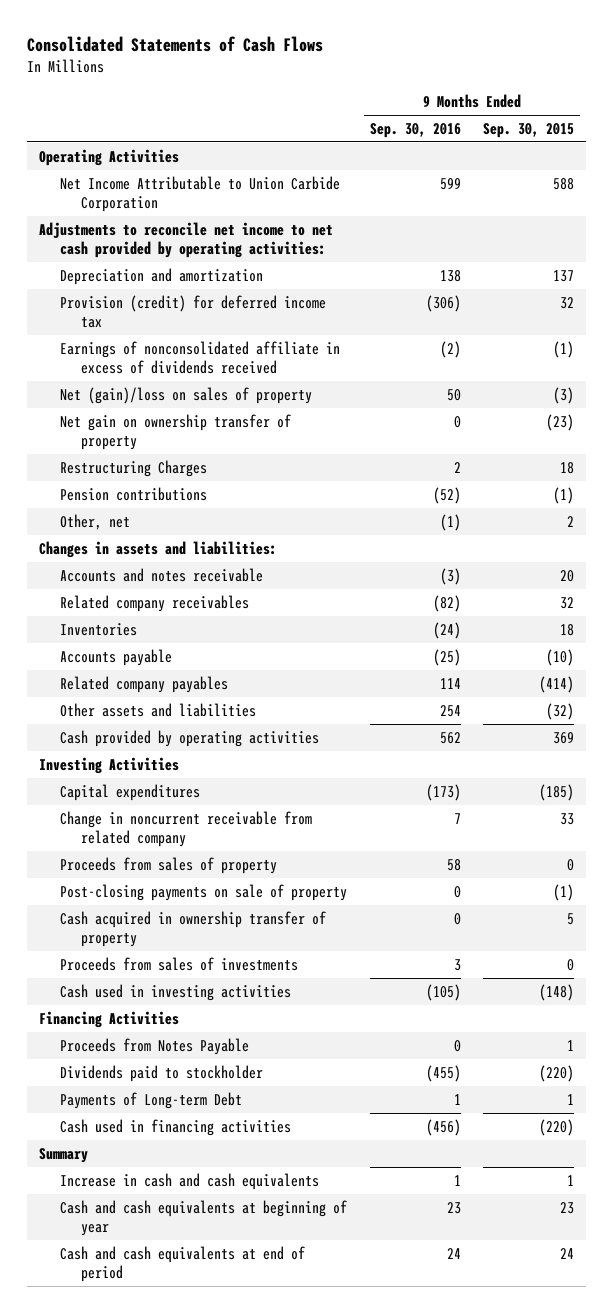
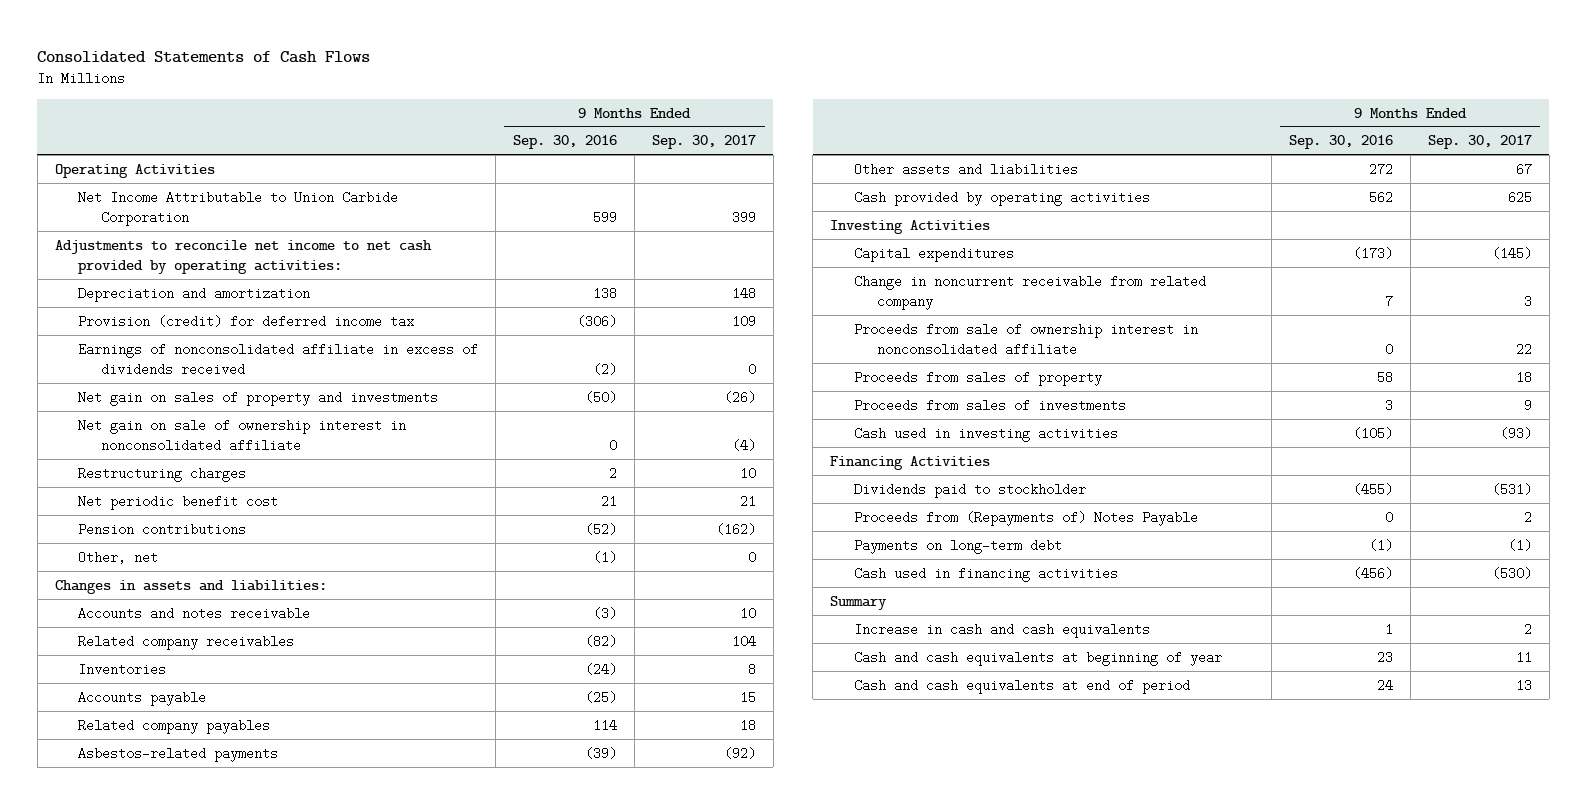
- | 9 Months Ended Sep. 30, 2016 | 9 Months Ended Sep. 30, 2015
+ | 9 Months Ended Sep. 30, 2016 | 9 Months Ended Sep. 30, 2017
- Net (gain)/loss on sales of property | 50 | (3)
- Net gain on ownership transfer of property | 0 | (23)
- Restructuring Charges | 2 | 18
+ Net gain on sales of property and investments | (50) | (26)
+ Net gain on sale of ownership interest in nonconsolidated affiliate | 0 | (4)
+ Restructuring charges | 2 | 10
+ Net periodic benefit cost | 21 | 21
- Other assets and liabilities | 254 | (32)
+ Asbestos-related payments | (39) | (92)
+ Other assets and liabilities | 272 | 67
+ Proceeds from sale of ownership interest in nonconsolidated affiliate | 0 | 22
- Post-closing payments on sale of property | 0 | (1)
- Cash acquired in ownership transfer of property | 0 | 5
- Proceeds from Notes Payable | 0 | 1
- Payments of Long-term Debt | 1 | 1
+ Proceeds from (Repayments of) Notes Payable | 0 | 2
+ Payments on long-term debt | (1) | (1)

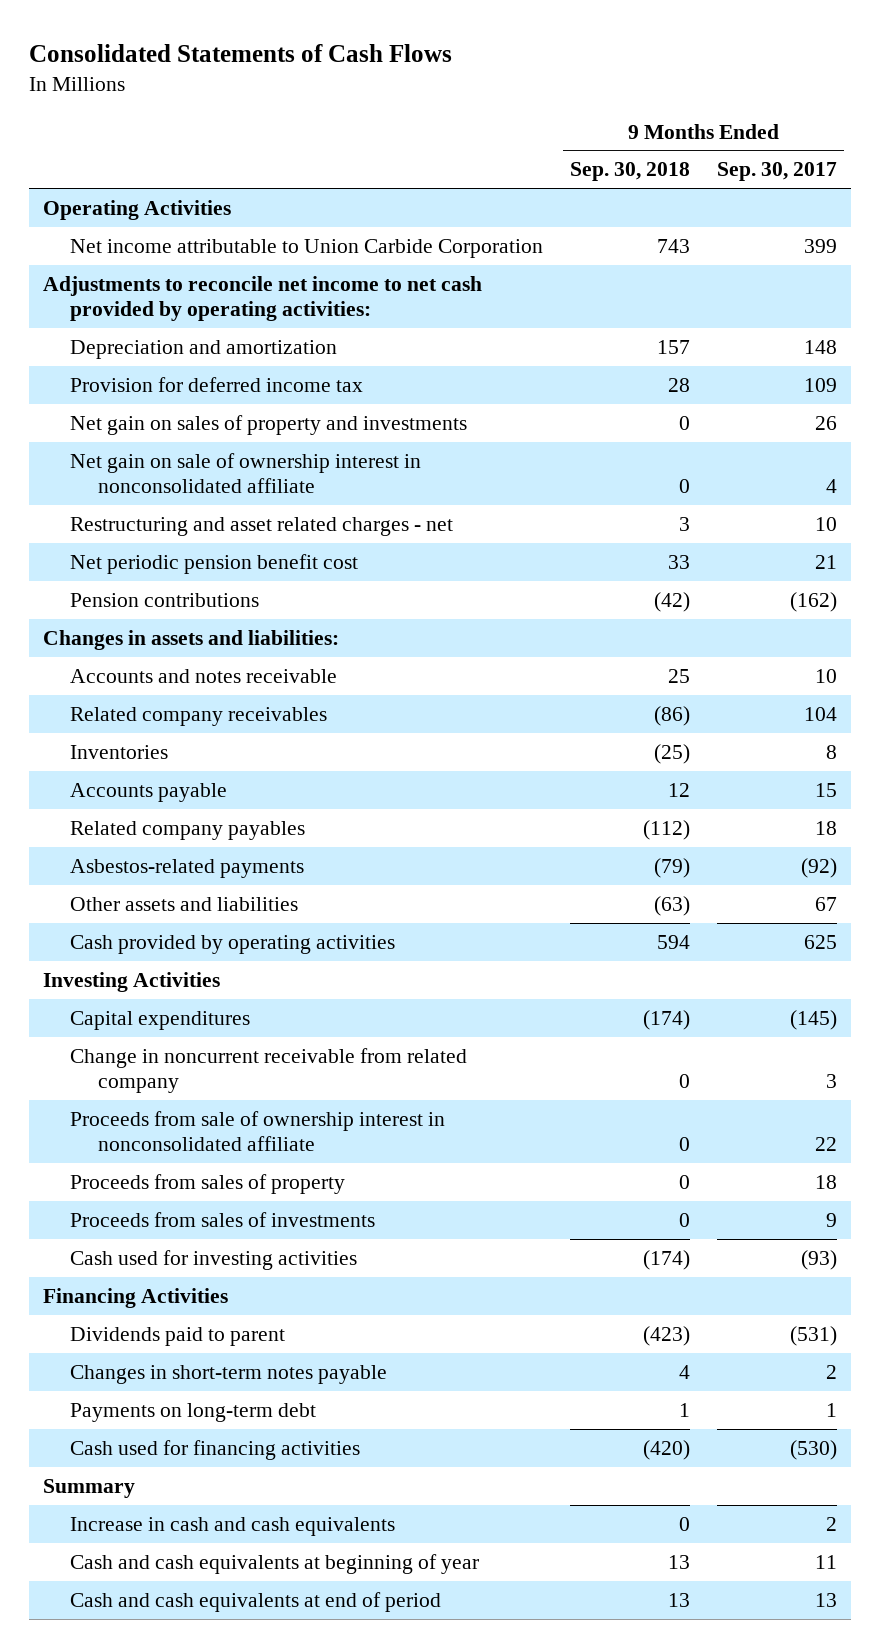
- | 9 Months Ended Sep. 30, 2016 | 9 Months Ended Sep. 30, 2017
+ | 9 Months Ended Sep. 30, 2018 | 9 Months Ended Sep. 30, 2017
- Net Income Attributable to Union Carbide Corporation | 599 | 399
+ Net income attributable to Union Carbide Corporation | 743 | 399
- Provision (credit) for deferred income tax | (306) | 109
- Earnings of nonconsolidated affiliate in excess of dividends received | (2) | 0
- Net gain on sales of property and investments | (50) | (26)
- Net gain on sale of ownership interest in nonconsolidated affiliate | 0 | (4)
- Restructuring charges | 2 | 10
- Net periodic benefit cost | 21 | 21
+ Provision for deferred income tax | 28 | 109
+ Net gain on sales of property and investments | 0 | 26
+ Net gain on sale of ownership interest in nonconsolidated affiliate | 0 | 4
+ Restructuring and asset related charges - net | 3 | 10
+ Net periodic pension benefit cost | 33 | 21
- Other, net | (1) | 0
- Cash used in investing activities | (105) | (93)
+ Cash used for investing activities | (174) | (93)
- Dividends paid to stockholder | (455) | (531)
- Proceeds from (Repayments of) Notes Payable | 0 | 2
- Payments on long-term debt | (1) | (1)
- Cash used in financing activities | (456) | (530)
+ Dividends paid to parent | (423) | (531)
+ Changes in short-term notes payable | 4 | 2
+ Payments on long-term debt | 1 | 1
+ Cash used for financing activities | (420) | (530)

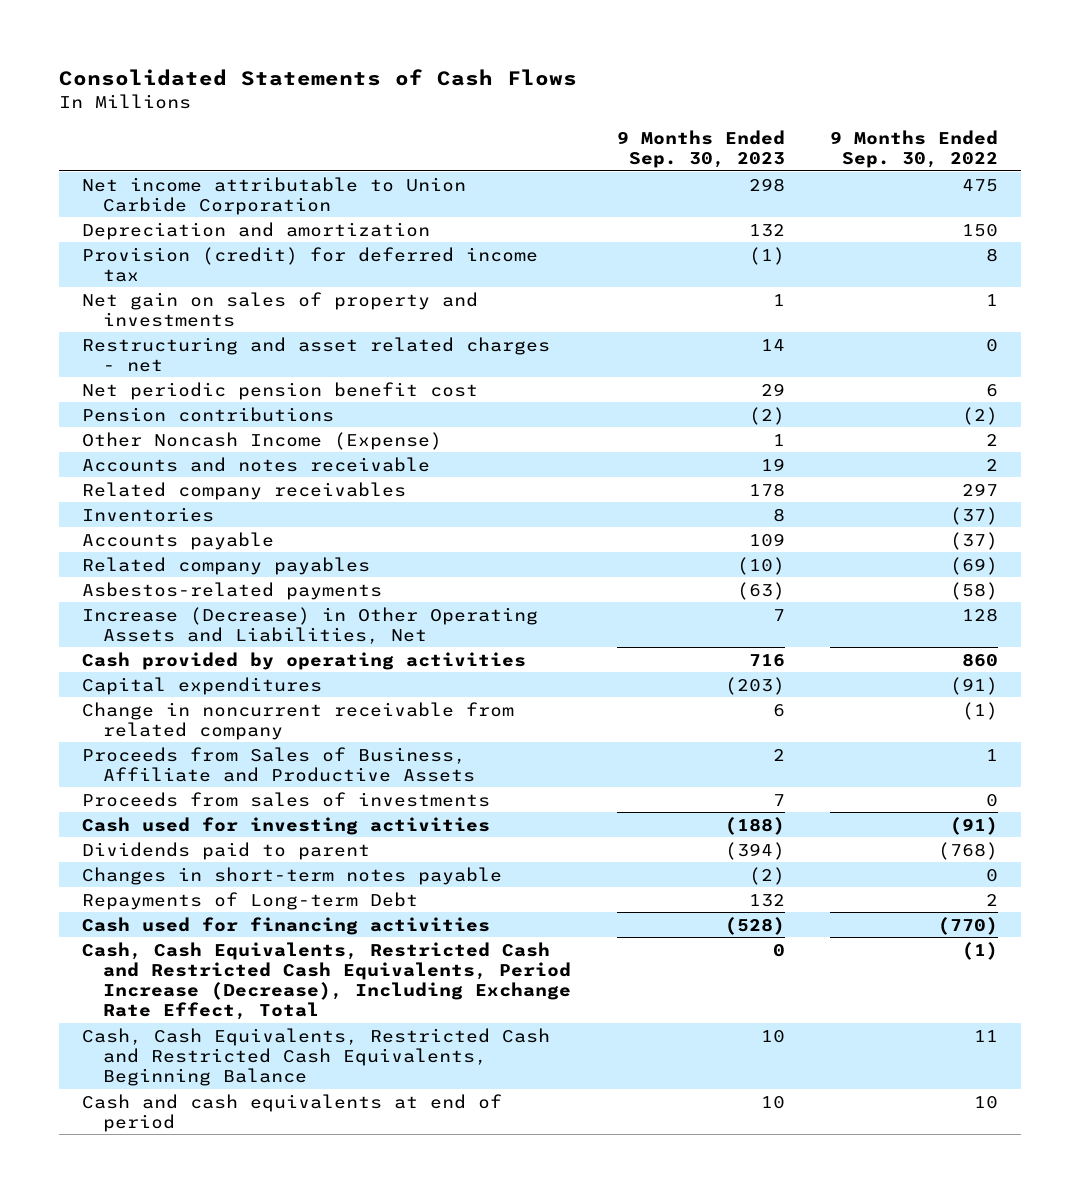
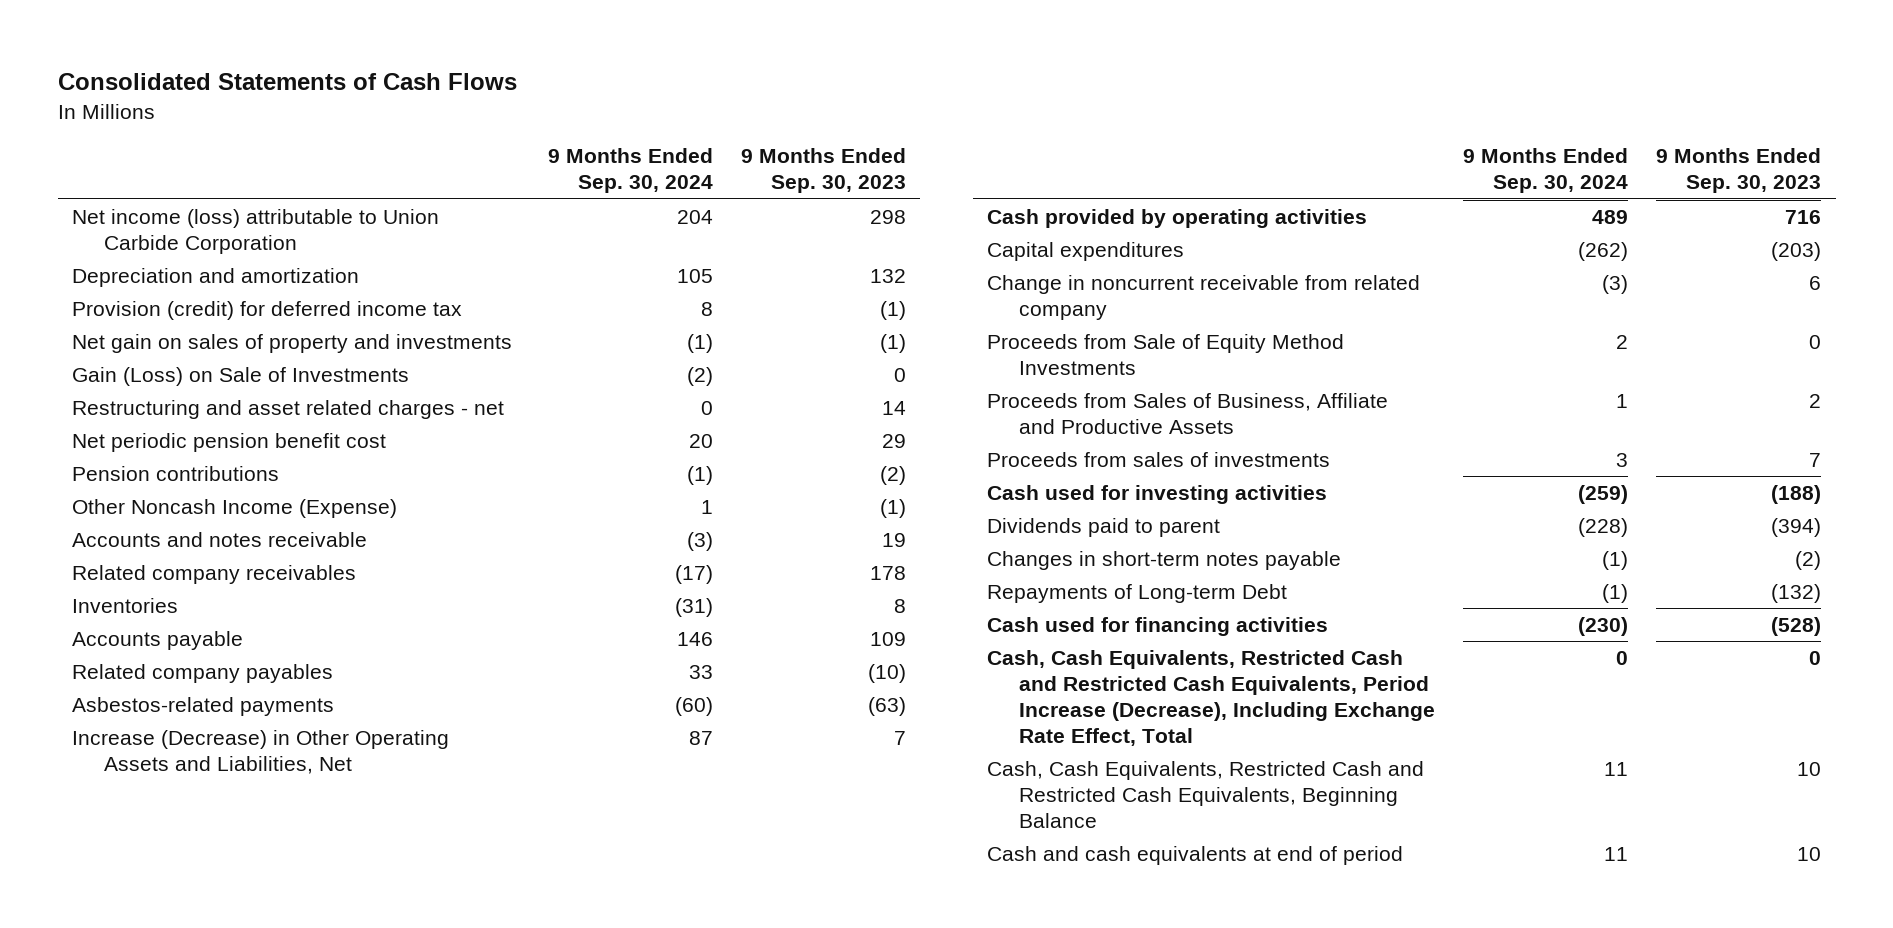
- | 9 Months Ended Sep. 30, 2023 | 9 Months Ended Sep. 30, 2022
+ | 9 Months Ended Sep. 30, 2024 | 9 Months Ended Sep. 30, 2023
- Net income attributable to Union Carbide Corporation | 298 | 475
+ Net income (loss) attributable to Union Carbide Corporation | 204 | 298
- Net gain on sales of property and investments | 1 | 1
+ Net gain on sales of property and investments | (1) | (1)
+ Gain (Loss) on Sale of Investments | (2) | 0
- Other Noncash Income (Expense) | 1 | 2
+ Other Noncash Income (Expense) | 1 | (1)
+ Proceeds from Sale of Equity Method Investments | 2 | 0
- Repayments of Long-term Debt | 132 | 2
+ Repayments of Long-term Debt | (1) | (132)

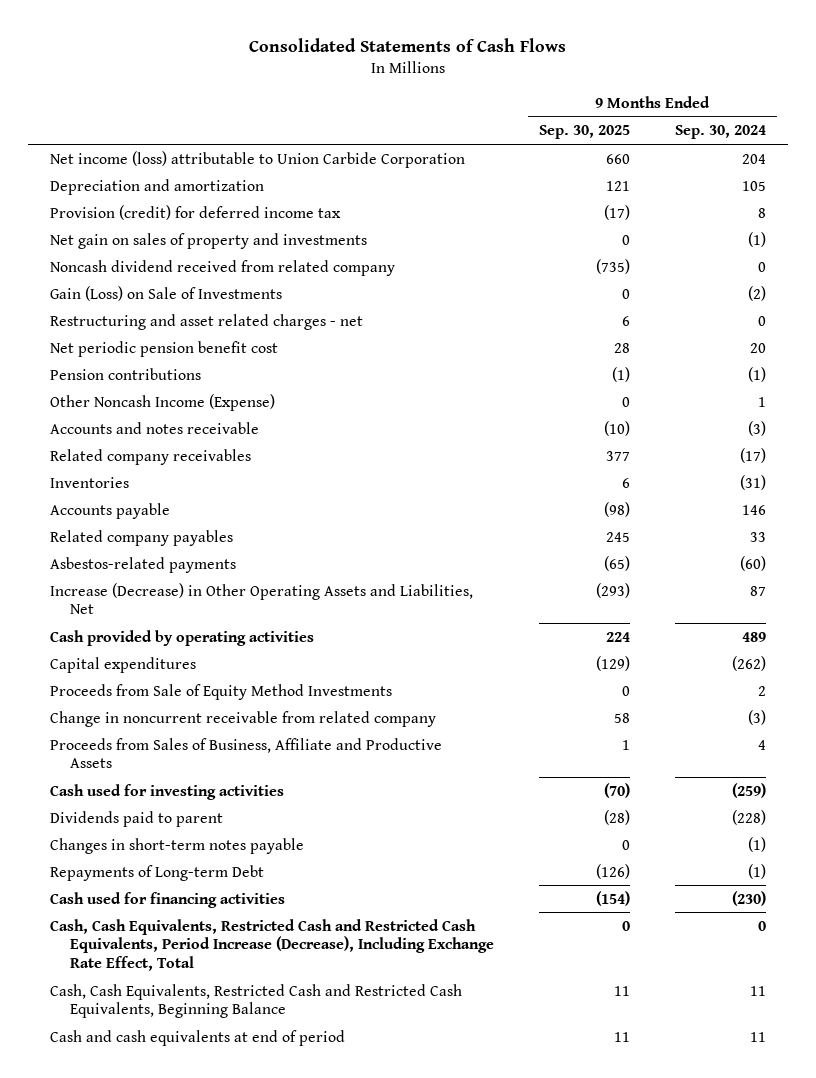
- | 9 Months Ended Sep. 30, 2024 | 9 Months Ended Sep. 30, 2023
+ | 9 Months Ended Sep. 30, 2025 | 9 Months Ended Sep. 30, 2024
+ Noncash dividend received from related company | (735) | 0
- Proceeds from Sales of Business, Affiliate and Productive Assets | 1 | 2
- Proceeds from sales of investments | 3 | 7
moved down: Change in noncurrent receivable from related company | 58 | (3)
+ Proceeds from Sales of Business, Affiliate and Productive Assets | 1 | 4

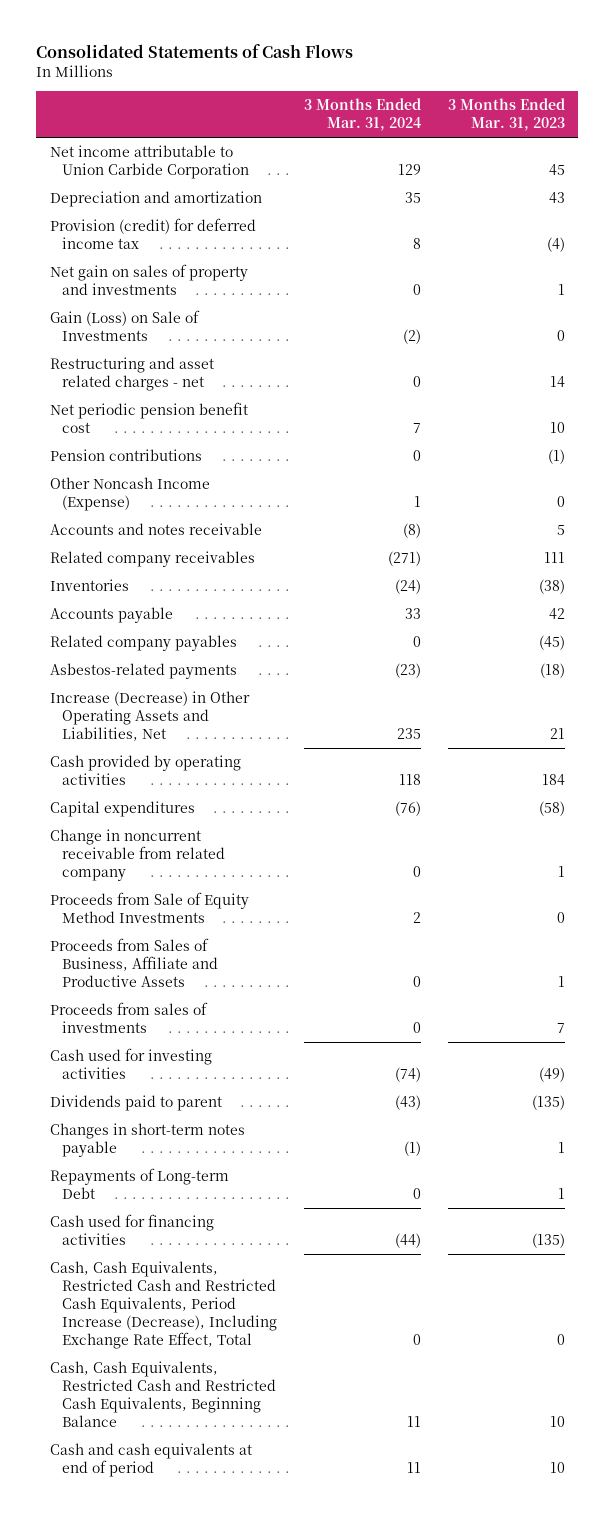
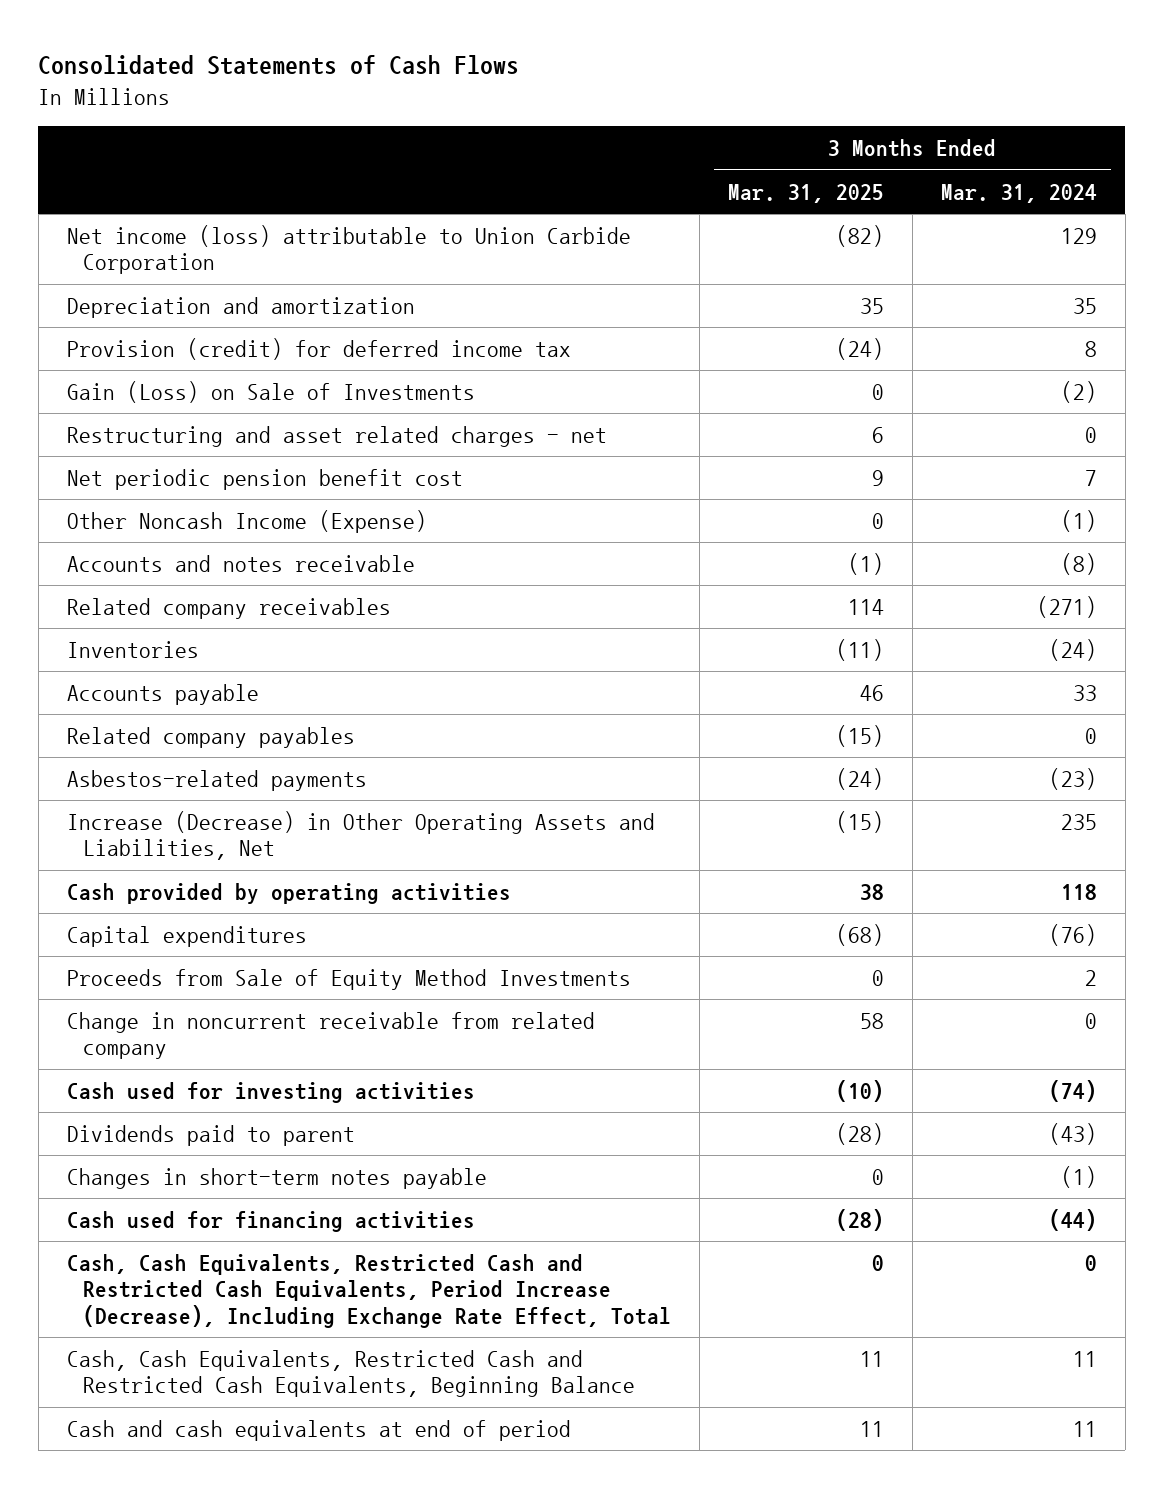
- | 3 Months Ended Mar. 31, 2024 | 3 Months Ended Mar. 31, 2023
+ | 3 Months Ended Mar. 31, 2025 | 3 Months Ended Mar. 31, 2024
- Net income attributable to Union Carbide Corporation | 129 | 45
+ Net income (loss) attributable to Union Carbide Corporation | (82) | 129
- Net gain on sales of property and investments | 0 | 1
- Pension contributions | 0 | (1)
- Other Noncash Income (Expense) | 1 | 0
+ Other Noncash Income (Expense) | 0 | (1)
- Proceeds from Sales of Business, Affiliate and Productive Assets | 0 | 1
- Proceeds from sales of investments | 0 | 7
moved down: Change in noncurrent receivable from related company | 58 | 0
- Repayments of Long-term Debt | 0 | 1

